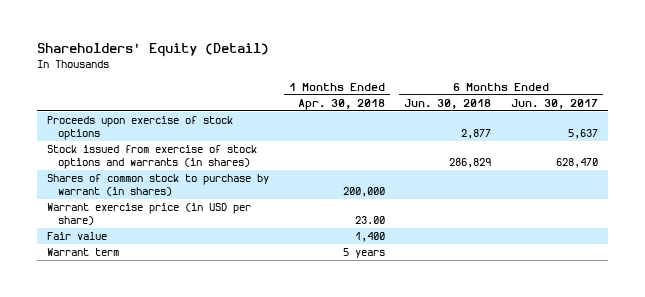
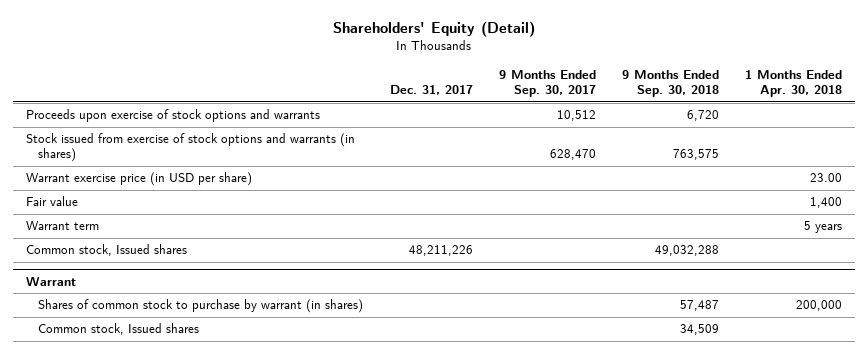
- | 1 Months Ended Apr. 30, 2018 | 6 Months Ended Jun. 30, 2018 | 6 Months Ended Jun. 30, 2017
+ | Dec. 31, 2017 | 9 Months Ended Sep. 30, 2017 | 9 Months Ended Sep. 30, 2018 | 1 Months Ended Apr. 30, 2018
- Proceeds upon exercise of stock options | | 2,877 | 5,637
+ Proceeds upon exercise of stock options and warrants | | 10,512 | 6,720 |
- Shares of common stock to purchase by warrant (in shares) | 200,000 | |
+ Common stock, Issued shares | 48,211,226 | | 49,032,288 |
+ Warrant
+ Shares of common stock to purchase by warrant (in shares) | | | 57,487 | 200,000
+ Common stock, Issued shares | | | 34,509 |

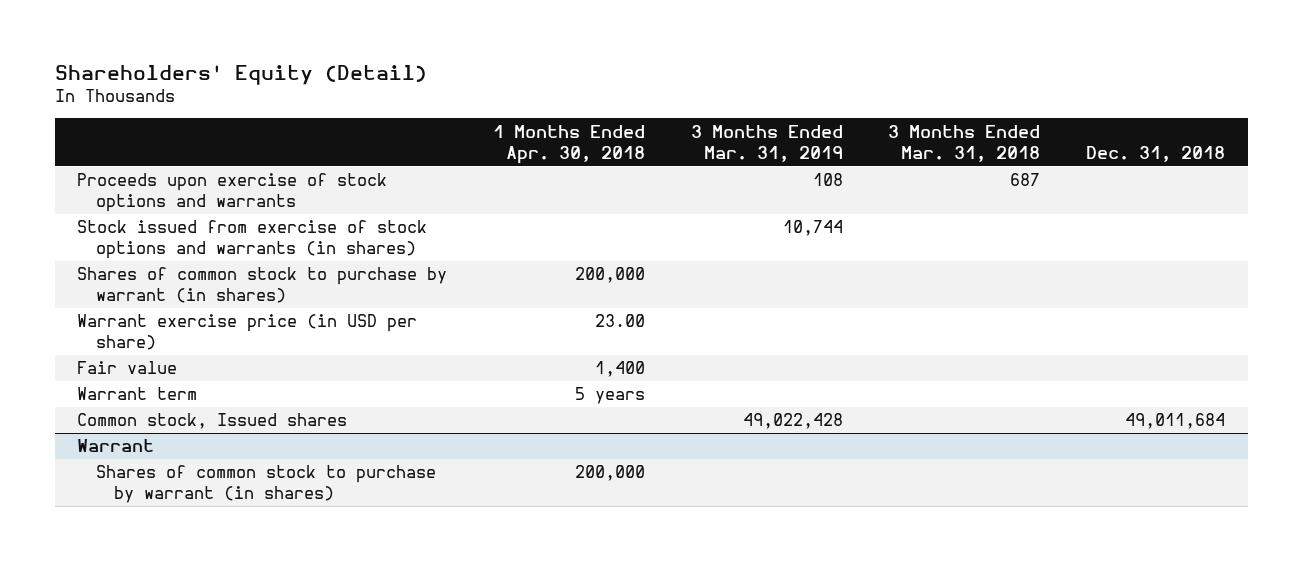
- | Dec. 31, 2017 | 9 Months Ended Sep. 30, 2017 | 9 Months Ended Sep. 30, 2018 | 1 Months Ended Apr. 30, 2018
+ | 1 Months Ended Apr. 30, 2018 | 3 Months Ended Mar. 31, 2019 | 3 Months Ended Mar. 31, 2018 | Dec. 31, 2018
+ Shares of common stock to purchase by warrant (in shares) | 200,000 | | |
@ Warrant
- Common stock, Issued shares | | | 34,509 |

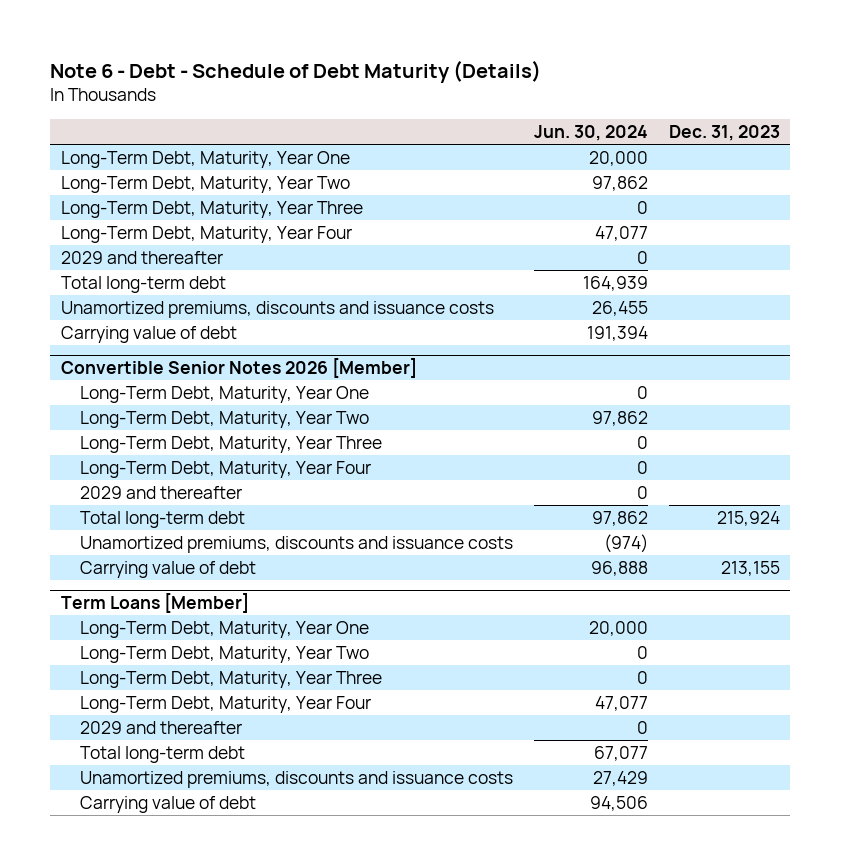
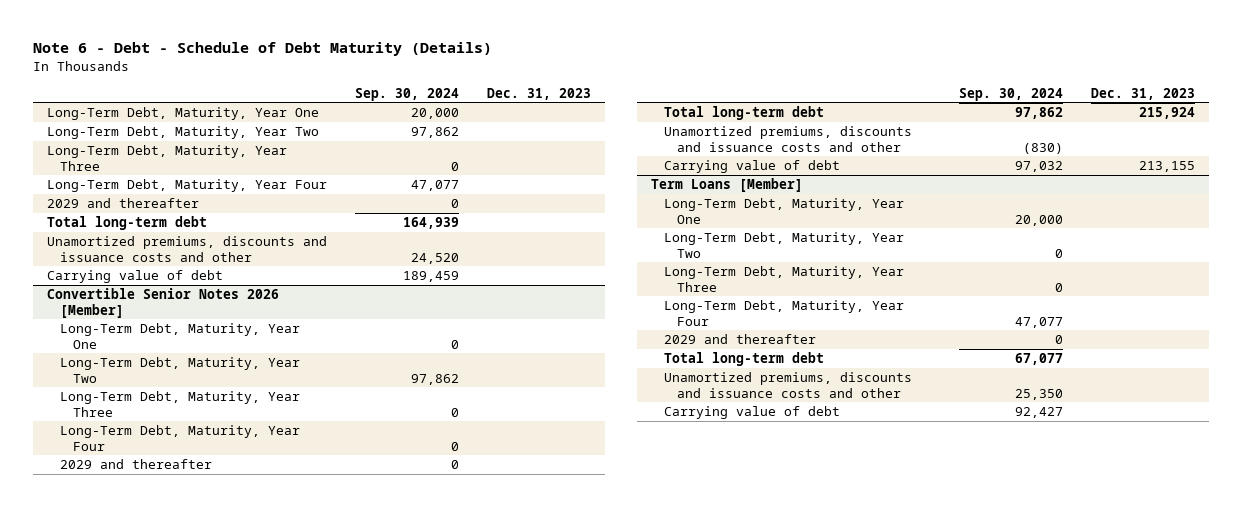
- | Jun. 30, 2024 | Dec. 31, 2023
+ | Sep. 30, 2024 | Dec. 31, 2023
- Unamortized premiums, discounts and issuance costs | 26,455 |
+ Unamortized premiums, discounts and issuance costs and other | 24,520 |
@ Convertible Senior Notes 2026 [Member]
- Unamortized premiums, discounts and issuance costs | (974) |
+ Unamortized premiums, discounts and issuance costs and other | (830) |
@ Term Loans [Member]
- Unamortized premiums, discounts and issuance costs | 27,429 |
+ Unamortized premiums, discounts and issuance costs and other | 25,350 |

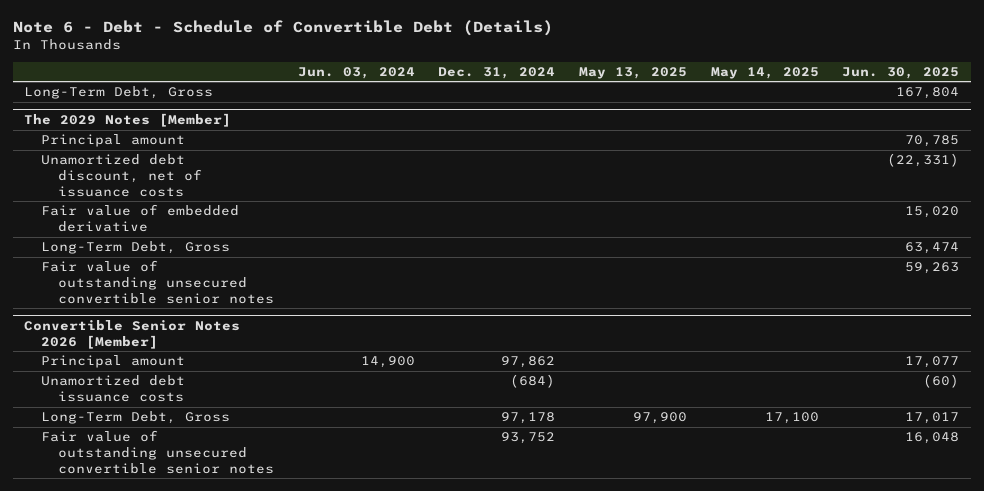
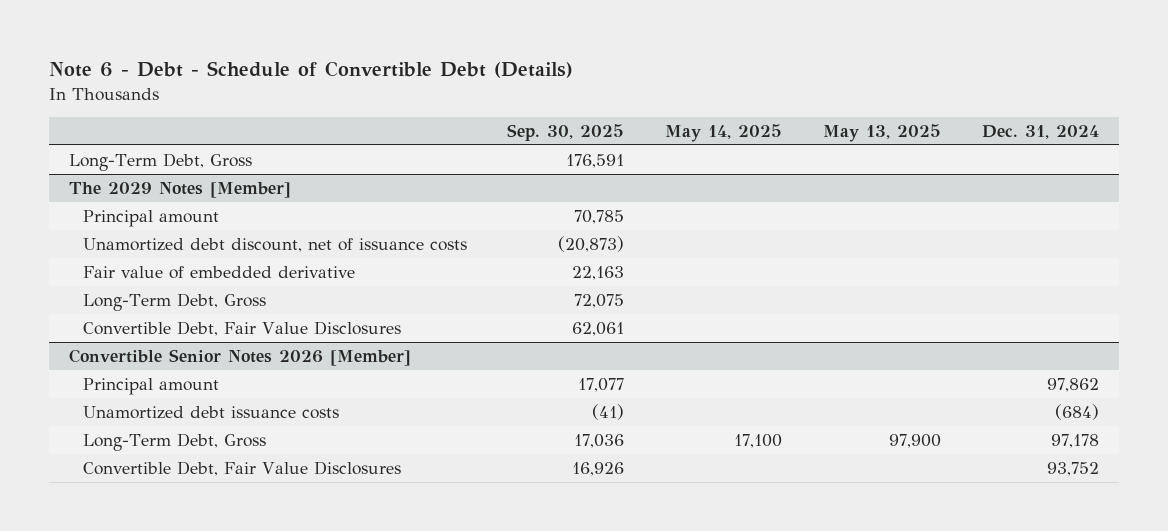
- | Jun. 03, 2024 | Dec. 31, 2024 | May 13, 2025 | May 14, 2025 | Jun. 30, 2025
+ | Sep. 30, 2025 | May 14, 2025 | May 13, 2025 | Dec. 31, 2024
@ The 2029 Notes [Member]
- Fair value of outstanding unsecured convertible senior notes | | | | | 59,263
+ Convertible Debt, Fair Value Disclosures | 62,061 | | |
@ Convertible Senior Notes 2026 [Member]
- Fair value of outstanding unsecured convertible senior notes | | 93,752 | | | 16,048
+ Convertible Debt, Fair Value Disclosures | 16,926 | | | 93,752

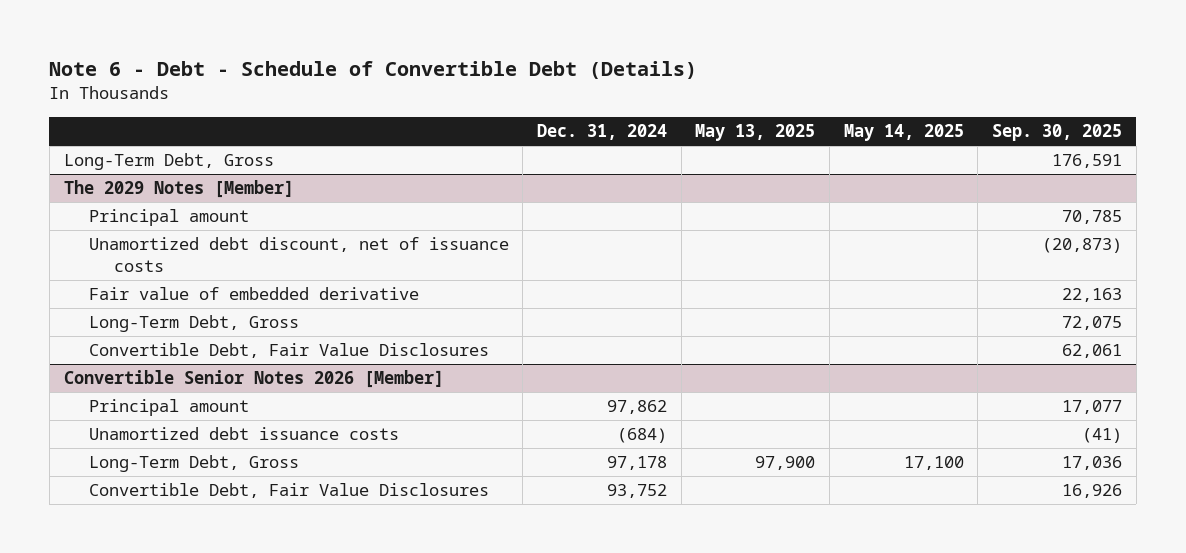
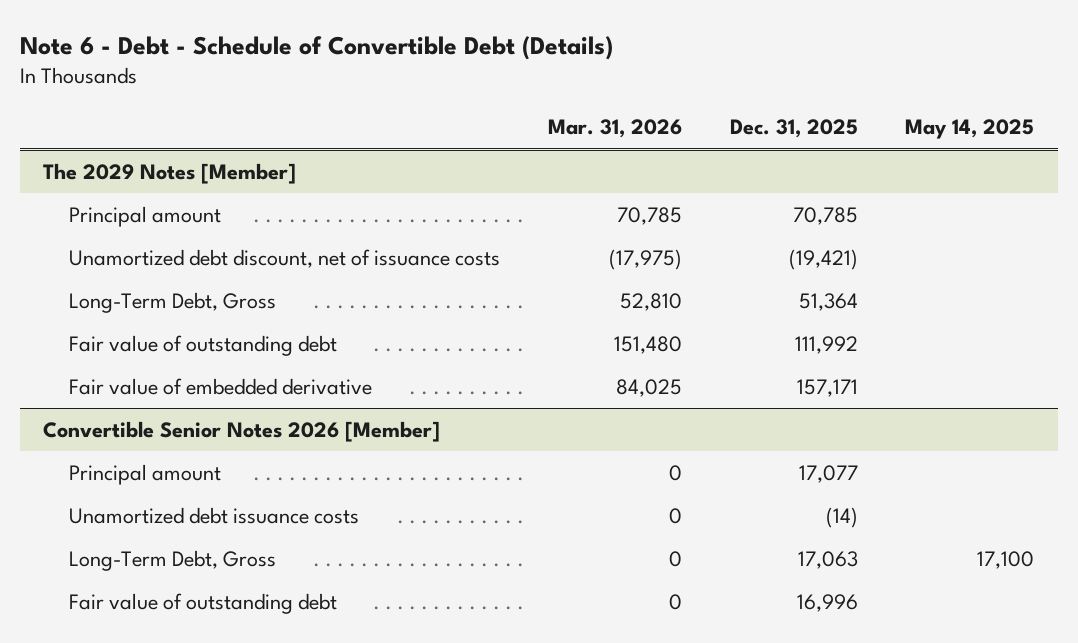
- | Dec. 31, 2024 | May 13, 2025 | May 14, 2025 | Sep. 30, 2025
+ | Mar. 31, 2026 | Dec. 31, 2025 | May 14, 2025
- Long-Term Debt, Gross | | | | 176,591
@ The 2029 Notes [Member]
- Convertible Debt, Fair Value Disclosures | | | | 62,061
+ Fair value of outstanding debt | 151,480 | 111,992 |
moved down: Fair value of embedded derivative | 84,025 | 157,171 |
@ Convertible Senior Notes 2026 [Member]
- Convertible Debt, Fair Value Disclosures | 93,752 | | | 16,926
+ Fair value of outstanding debt | 0 | 16,996 |

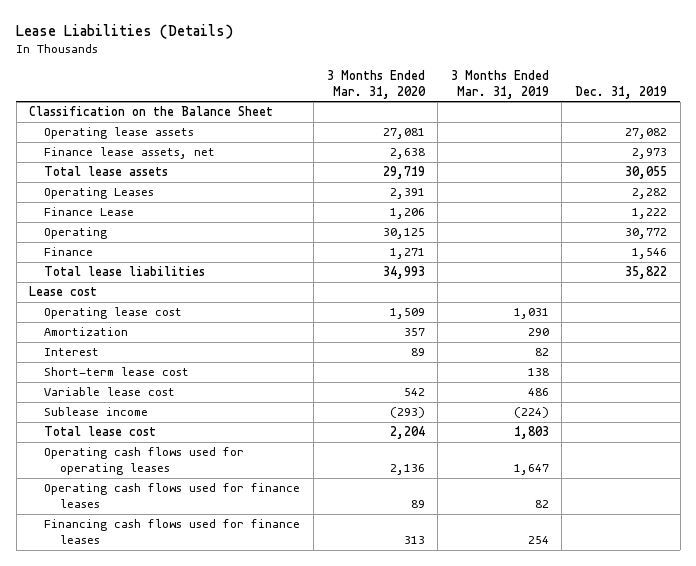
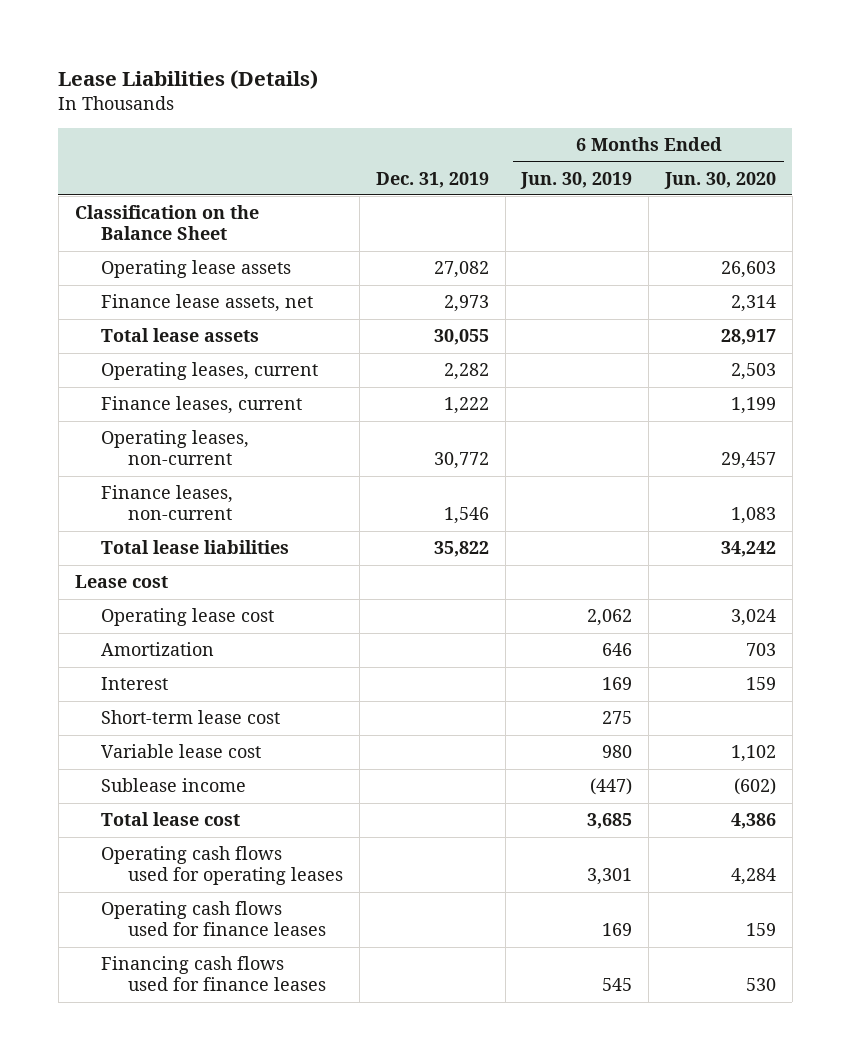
- | 3 Months Ended Mar. 31, 2020 | 3 Months Ended Mar. 31, 2019 | Dec. 31, 2019
+ | Dec. 31, 2019 | 6 Months Ended Jun. 30, 2019 | 6 Months Ended Jun. 30, 2020
- Operating Leases | 2,391 | | 2,282
- Finance Lease | 1,206 | | 1,222
- Operating | 30,125 | | 30,772
- Finance | 1,271 | | 1,546
+ Operating leases, current | 2,282 | | 2,503
+ Finance leases, current | 1,222 | | 1,199
+ Operating leases, non-current | 30,772 | | 29,457
+ Finance leases, non-current | 1,546 | | 1,083

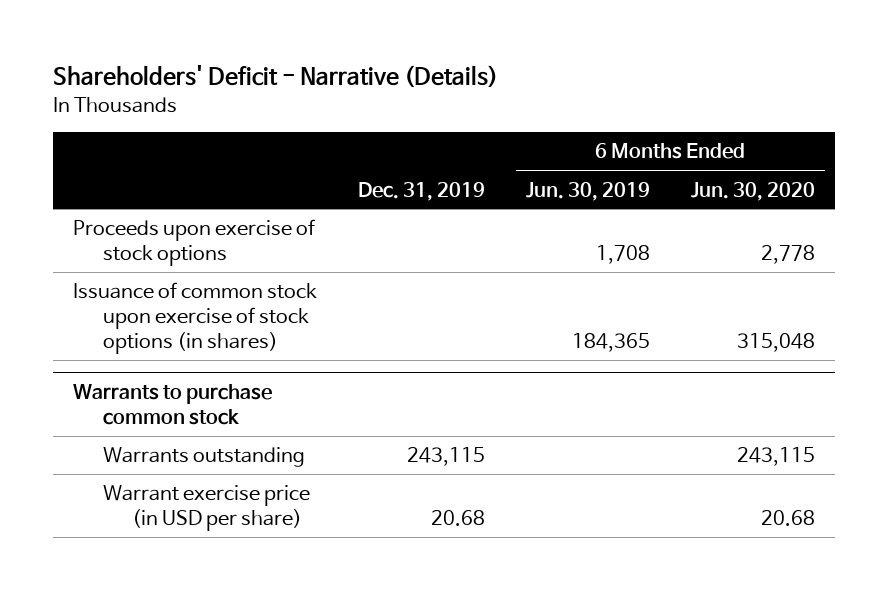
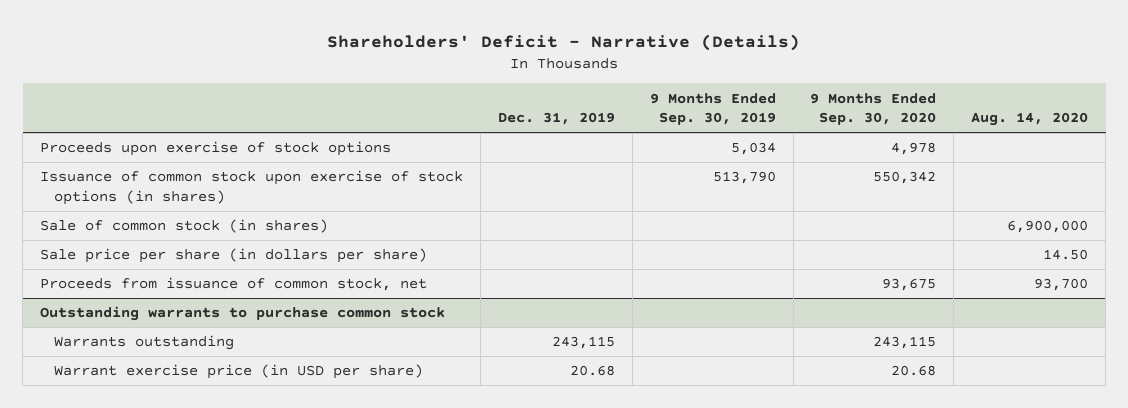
- | Dec. 31, 2019 | 6 Months Ended Jun. 30, 2019 | 6 Months Ended Jun. 30, 2020
+ | Dec. 31, 2019 | 9 Months Ended Sep. 30, 2019 | 9 Months Ended Sep. 30, 2020 | Aug. 14, 2020
- Warrants to purchase common stock
+ Sale of common stock (in shares) | | | | 6,900,000
+ Sale price per share (in dollars per share) | | | | 14.50
+ Proceeds from issuance of common stock, net | | | 93,675 | 93,700
+ Outstanding warrants to purchase common stock

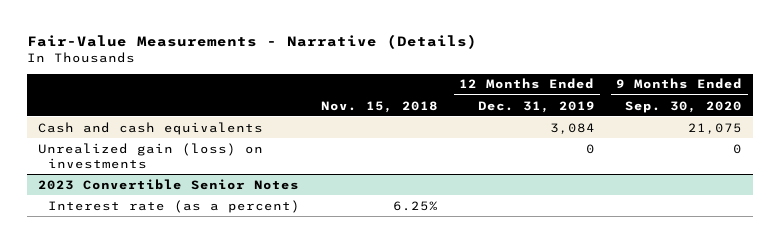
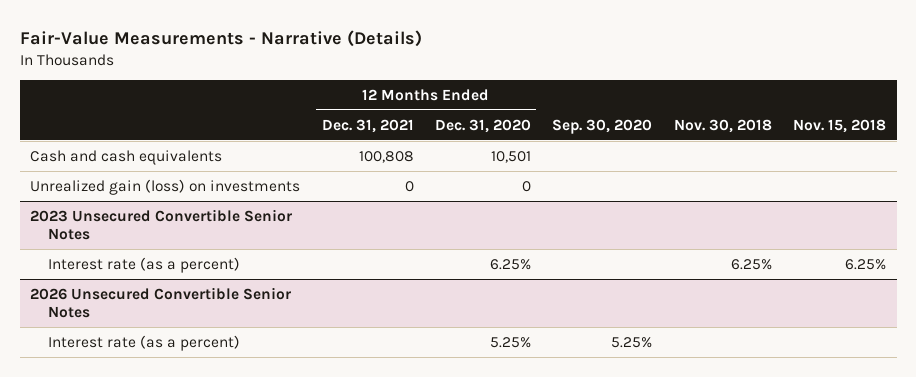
- | Nov. 15, 2018 | 12 Months Ended Dec. 31, 2019 | 9 Months Ended Sep. 30, 2020
+ | 12 Months Ended Dec. 31, 2021 | 12 Months Ended Dec. 31, 2020 | Sep. 30, 2020 | Nov. 30, 2018 | Nov. 15, 2018
- 2023 Convertible Senior Notes
+ 2023 Unsecured Convertible Senior Notes
+ 2026 Unsecured Convertible Senior Notes
+ Interest rate (as a percent) | | 5.25% | 5.25% | |

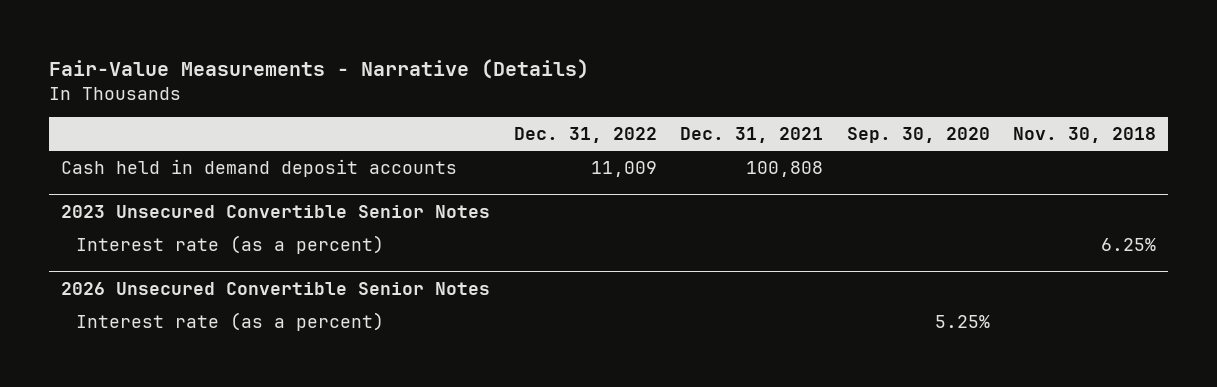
- | 12 Months Ended Dec. 31, 2021 | 12 Months Ended Dec. 31, 2020 | Sep. 30, 2020 | Nov. 30, 2018 | Nov. 15, 2018
+ | Dec. 31, 2022 | Dec. 31, 2021 | Sep. 30, 2020 | Nov. 30, 2018
- Cash and cash equivalents | 100,808 | 10,501 | | |
- Unrealized gain (loss) on investments | 0 | 0 | | |
+ Cash held in demand deposit accounts | 11,009 | 100,808 | |

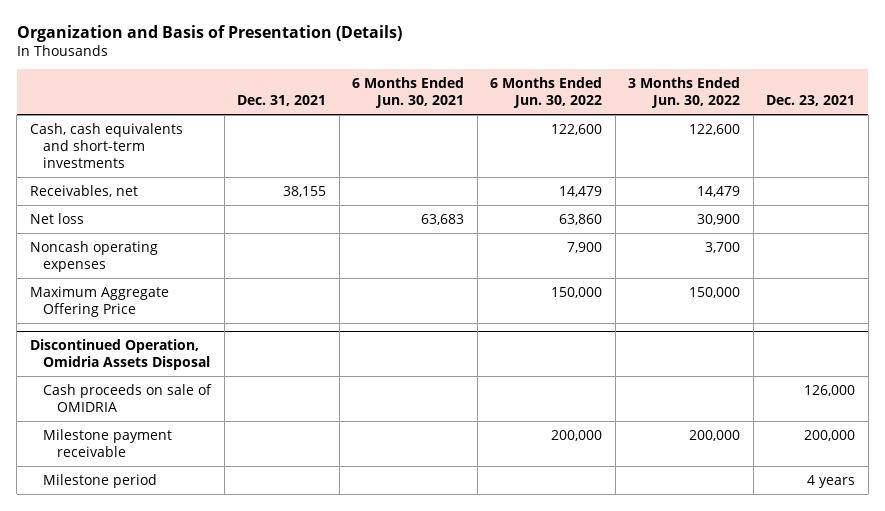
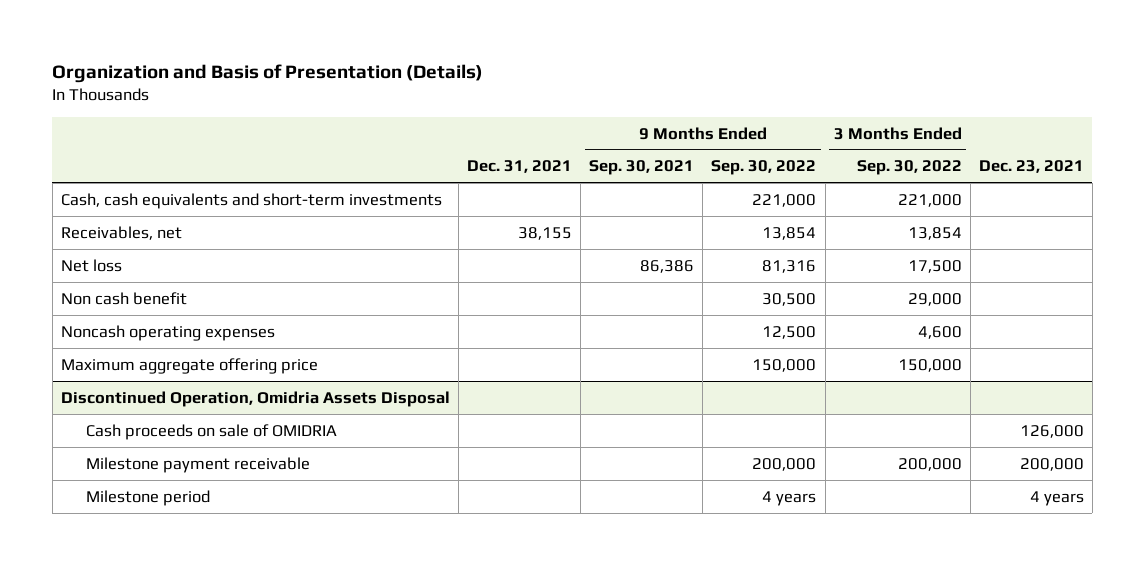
- | Dec. 31, 2021 | 6 Months Ended Jun. 30, 2021 | 6 Months Ended Jun. 30, 2022 | 3 Months Ended Jun. 30, 2022 | Dec. 23, 2021
+ | Dec. 31, 2021 | 9 Months Ended Sep. 30, 2021 | 9 Months Ended Sep. 30, 2022 | 3 Months Ended Sep. 30, 2022 | Dec. 23, 2021
+ Non cash benefit | | | 30,500 | 29,000 |
- Maximum Aggregate Offering Price | | | 150,000 | 150,000 |
+ Maximum aggregate offering price | | | 150,000 | 150,000 |

